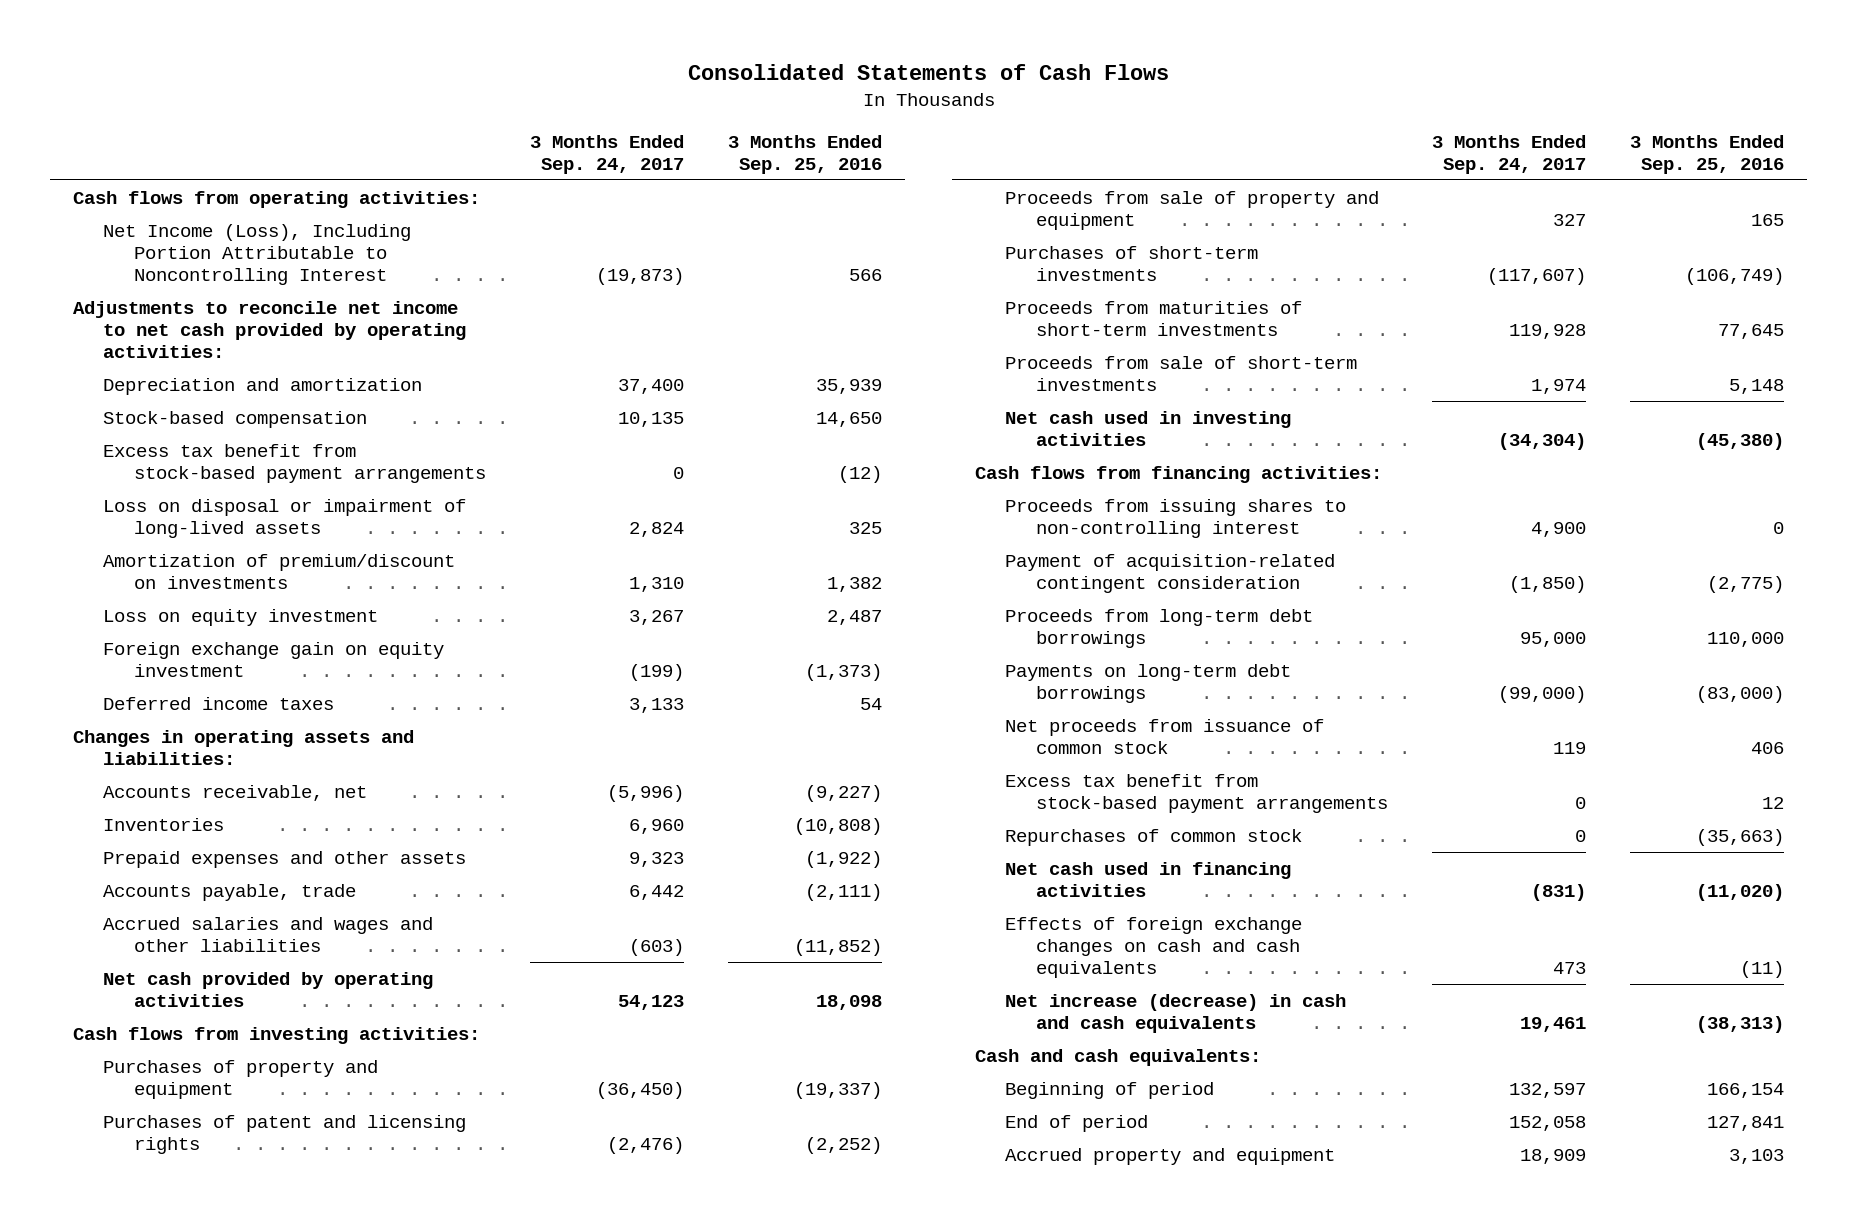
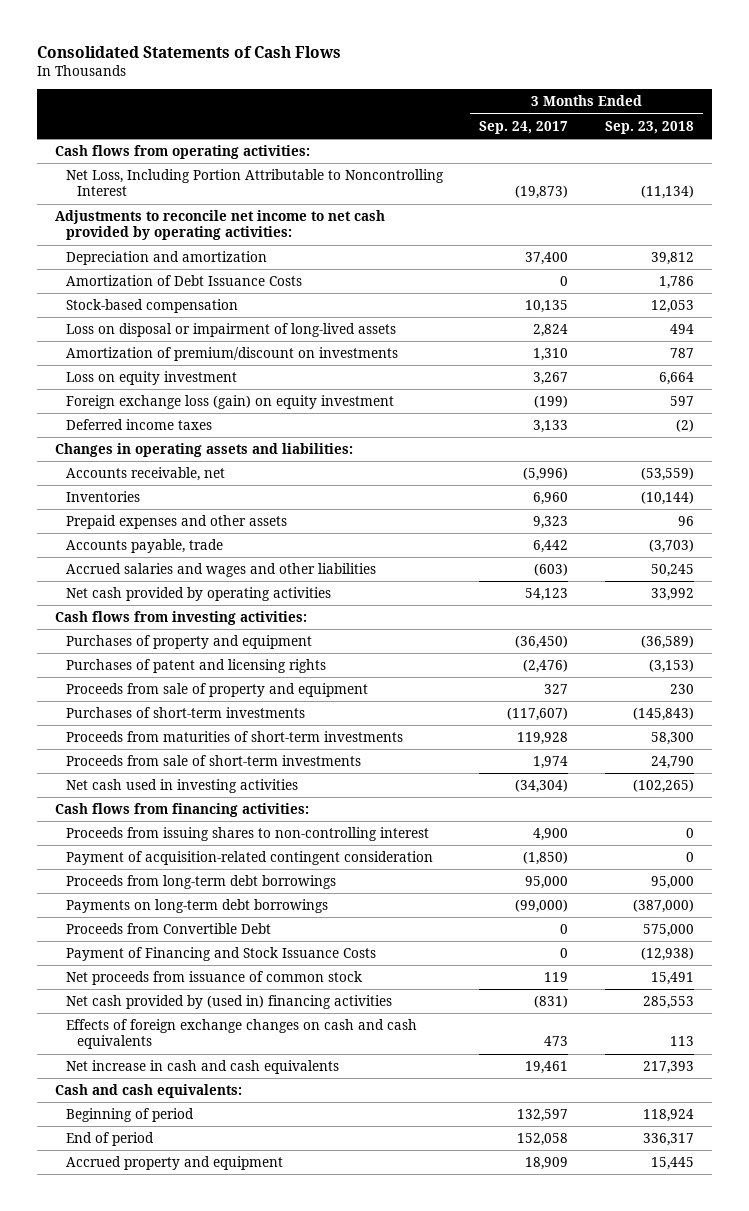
- | 3 Months Ended Sep. 24, 2017 | 3 Months Ended Sep. 25, 2016
+ | 3 Months Ended Sep. 24, 2017 | 3 Months Ended Sep. 23, 2018
- Net Income (Loss), Including Portion Attributable to Noncontrolling Interest | (19,873) | 566
+ Net Loss, Including Portion Attributable to Noncontrolling Interest | (19,873) | (11,134)
+ Amortization of Debt Issuance Costs | 0 | 1,786
- Excess tax benefit from stock-based payment arrangements | 0 | (12)
- Foreign exchange gain on equity investment | (199) | (1,373)
+ Foreign exchange loss (gain) on equity investment | (199) | 597
+ Proceeds from Convertible Debt | 0 | 575,000
+ Payment of Financing and Stock Issuance Costs | 0 | (12,938)
- Excess tax benefit from stock-based payment arrangements | 0 | 12
- Repurchases of common stock | 0 | (35,663)
- Net cash used in financing activities | (831) | (11,020)
+ Net cash provided by (used in) financing activities | (831) | 285,553
- Net increase (decrease) in cash and cash equivalents | 19,461 | (38,313)
+ Net increase in cash and cash equivalents | 19,461 | 217,393

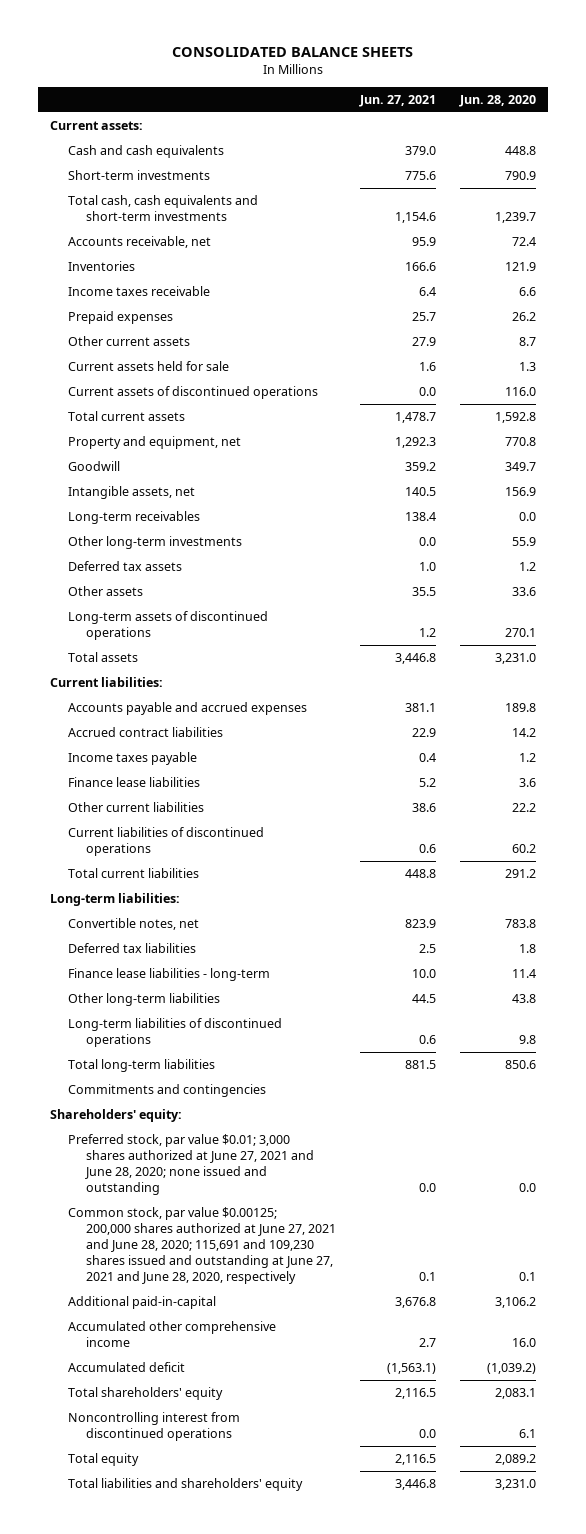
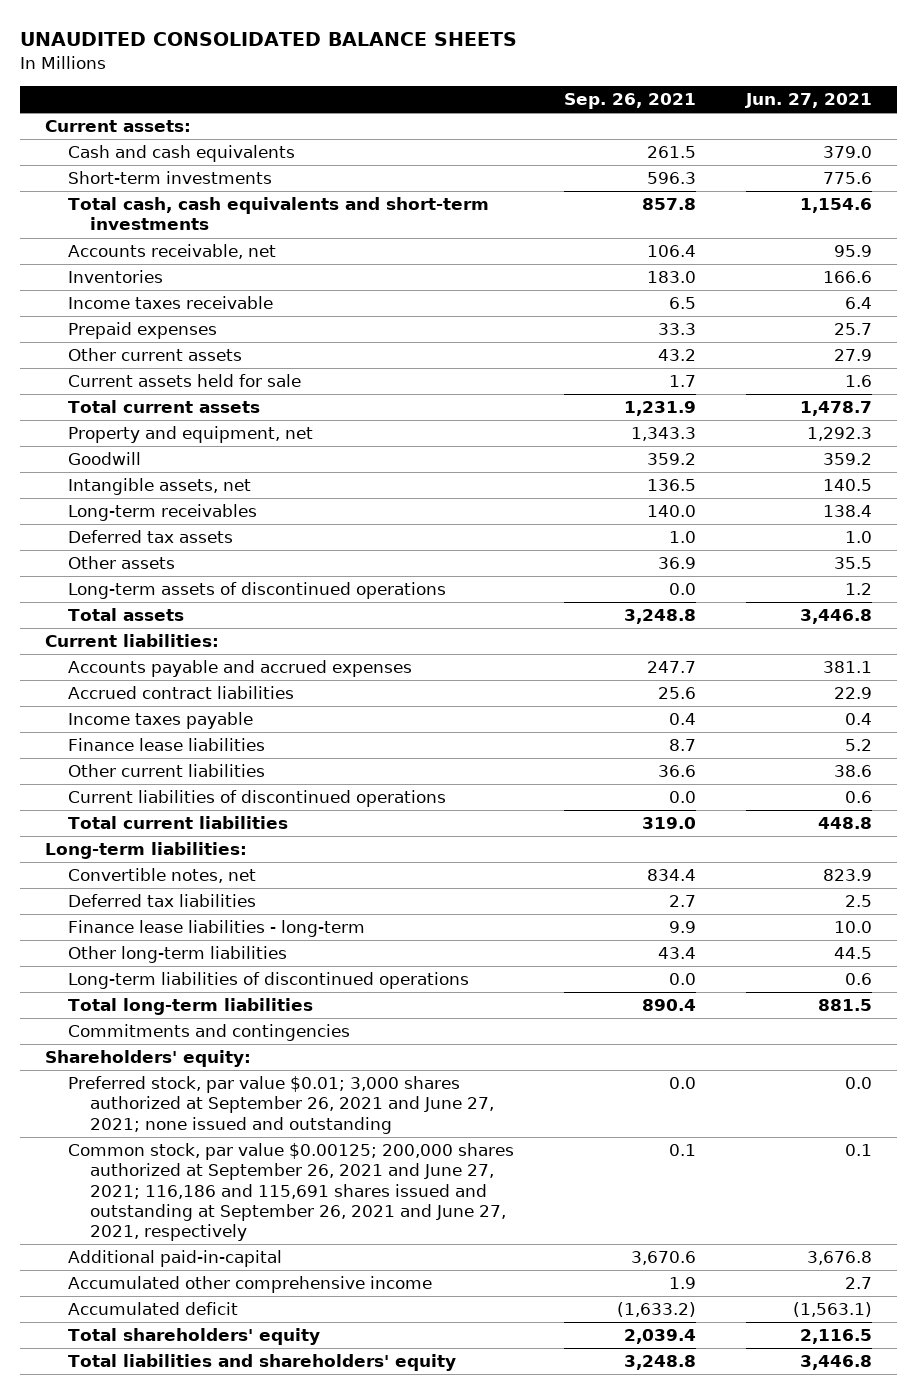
- CONSOLIDATED BALANCE SHEETS
+ UNAUDITED CONSOLIDATED BALANCE SHEETS
- | Jun. 27, 2021 | Jun. 28, 2020
+ | Sep. 26, 2021 | Jun. 27, 2021
- Current assets of discontinued operations | 0.0 | 116.0
- Other long-term investments | 0.0 | 55.9
- Preferred stock, par value $0.01; 3,000 shares authorized at June 27, 2021 and June 28, 2020; none issued and outstanding | 0.0 | 0.0
- Common stock, par value $0.00125; 200,000 shares authorized at June 27, 2021 and June 28, 2020; 115,691 and 109,230 shares issued and outstanding at June 27, 2021 and June 28, 2020, respectively | 0.1 | 0.1
+ Preferred stock, par value $0.01; 3,000 shares authorized at September 26, 2021 and June 27, 2021; none issued and outstanding | 0.0 | 0.0
+ Common stock, par value $0.00125; 200,000 shares authorized at September 26, 2021 and June 27, 2021; 116,186 and 115,691 shares issued and outstanding at September 26, 2021 and June 27, 2021, respectively | 0.1 | 0.1
- Noncontrolling interest from discontinued operations | 0.0 | 6.1
- Total equity | 2,116.5 | 2,089.2

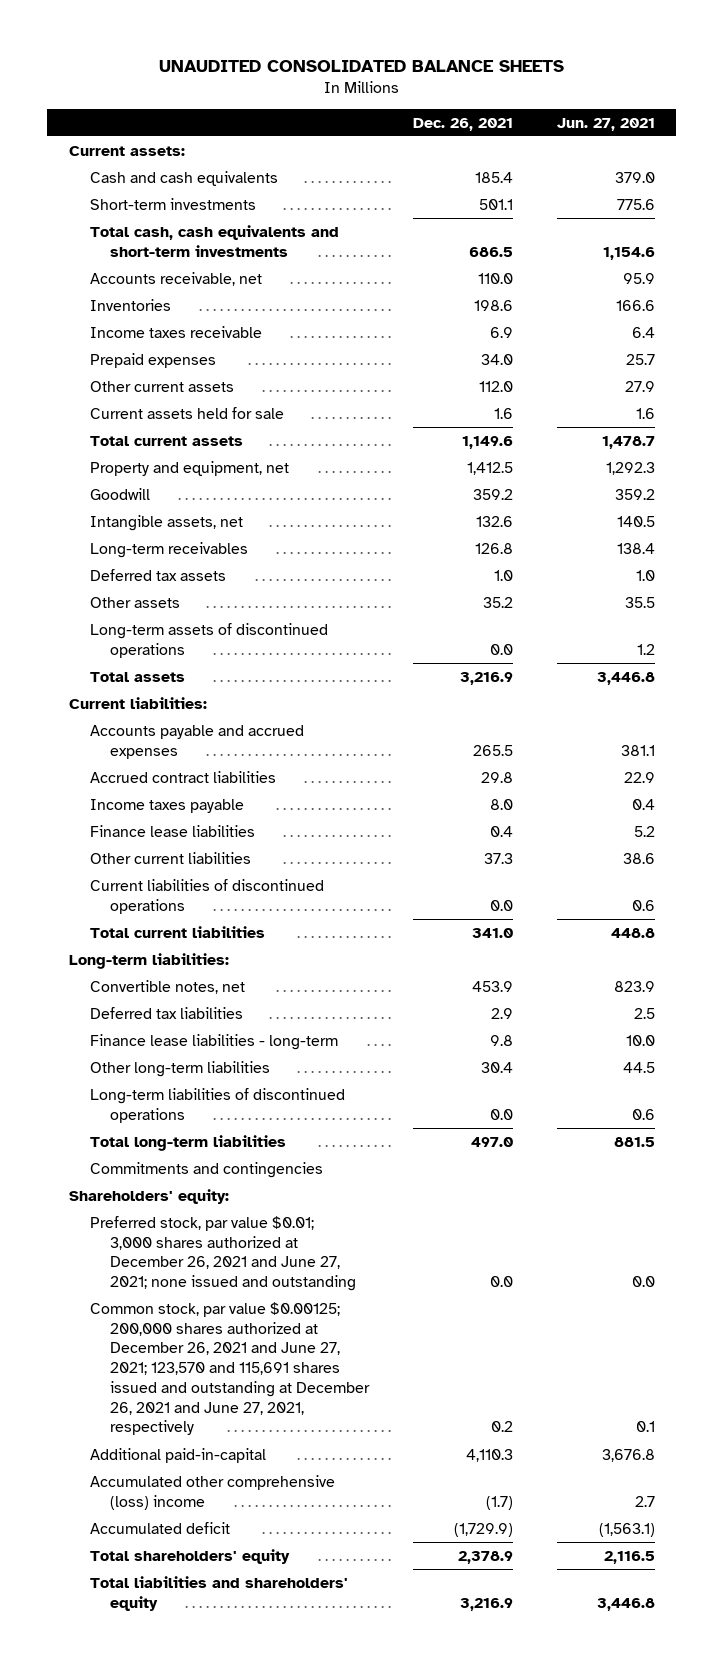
- | Sep. 26, 2021 | Jun. 27, 2021
+ | Dec. 26, 2021 | Jun. 27, 2021
- Preferred stock, par value $0.01; 3,000 shares authorized at September 26, 2021 and June 27, 2021; none issued and outstanding | 0.0 | 0.0
- Common stock, par value $0.00125; 200,000 shares authorized at September 26, 2021 and June 27, 2021; 116,186 and 115,691 shares issued and outstanding at September 26, 2021 and June 27, 2021, respectively | 0.1 | 0.1
+ Preferred stock, par value $0.01; 3,000 shares authorized at December 26, 2021 and June 27, 2021; none issued and outstanding | 0.0 | 0.0
+ Common stock, par value $0.00125; 200,000 shares authorized at December 26, 2021 and June 27, 2021; 123,570 and 115,691 shares issued and outstanding at December 26, 2021 and June 27, 2021, respectively | 0.2 | 0.1
- Accumulated other comprehensive income | 1.9 | 2.7
+ Accumulated other comprehensive (loss) income | (1.7) | 2.7

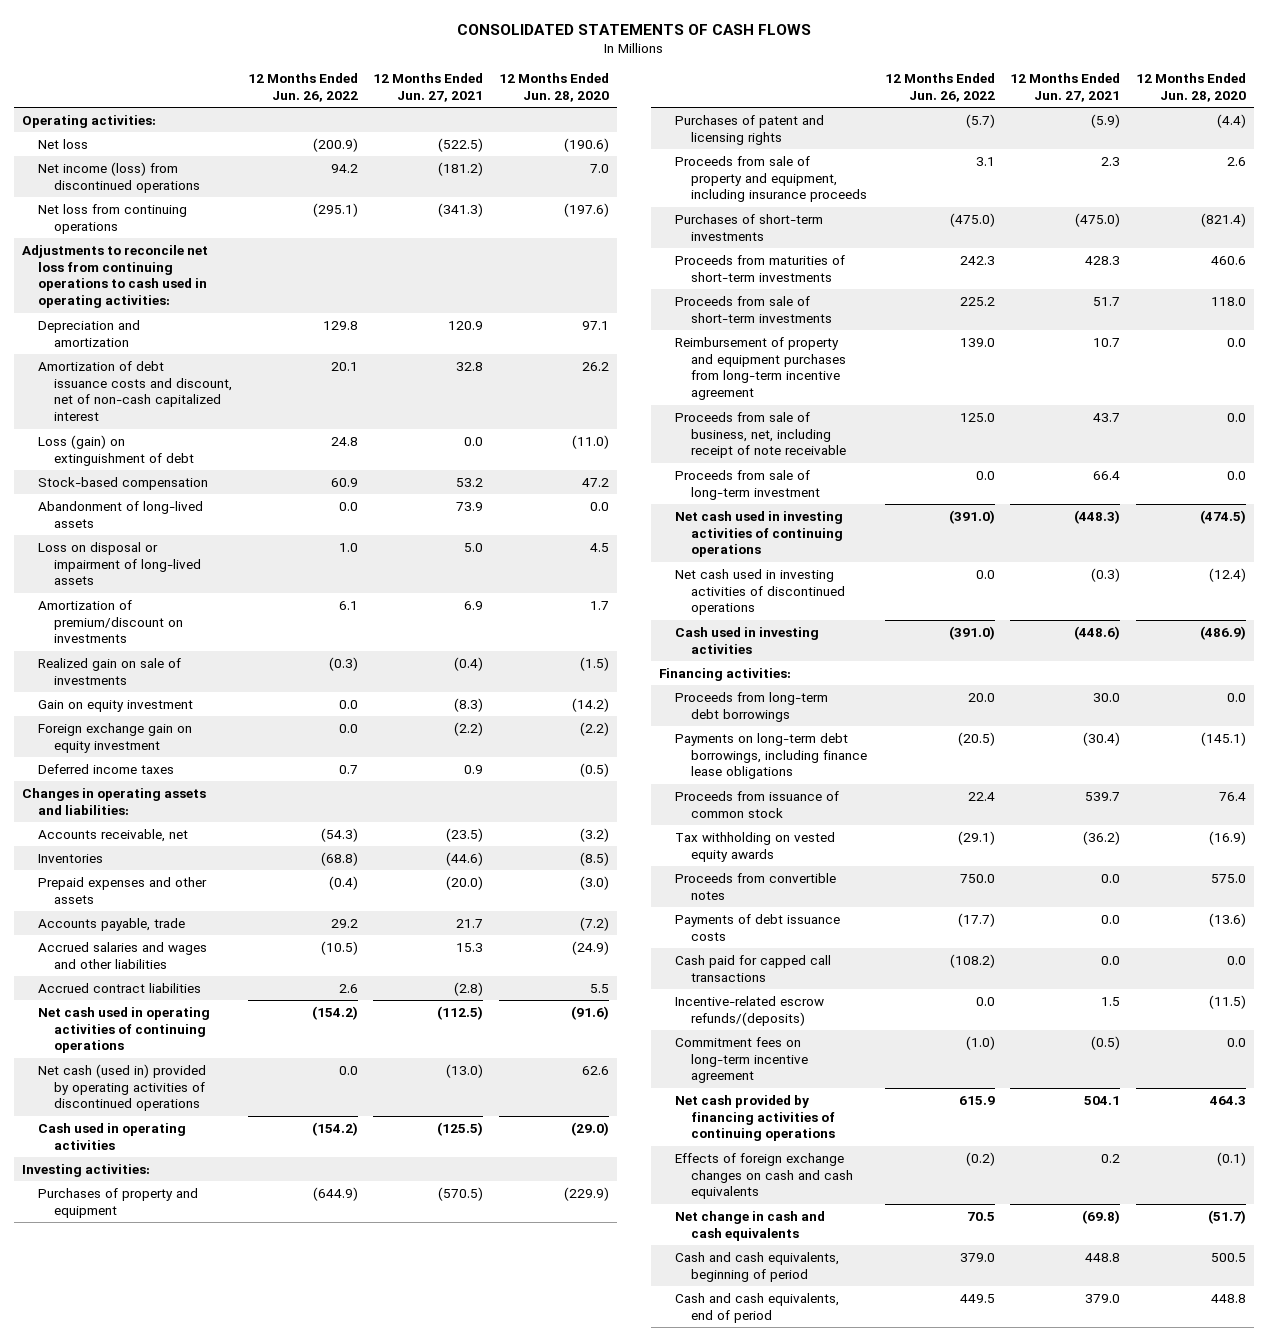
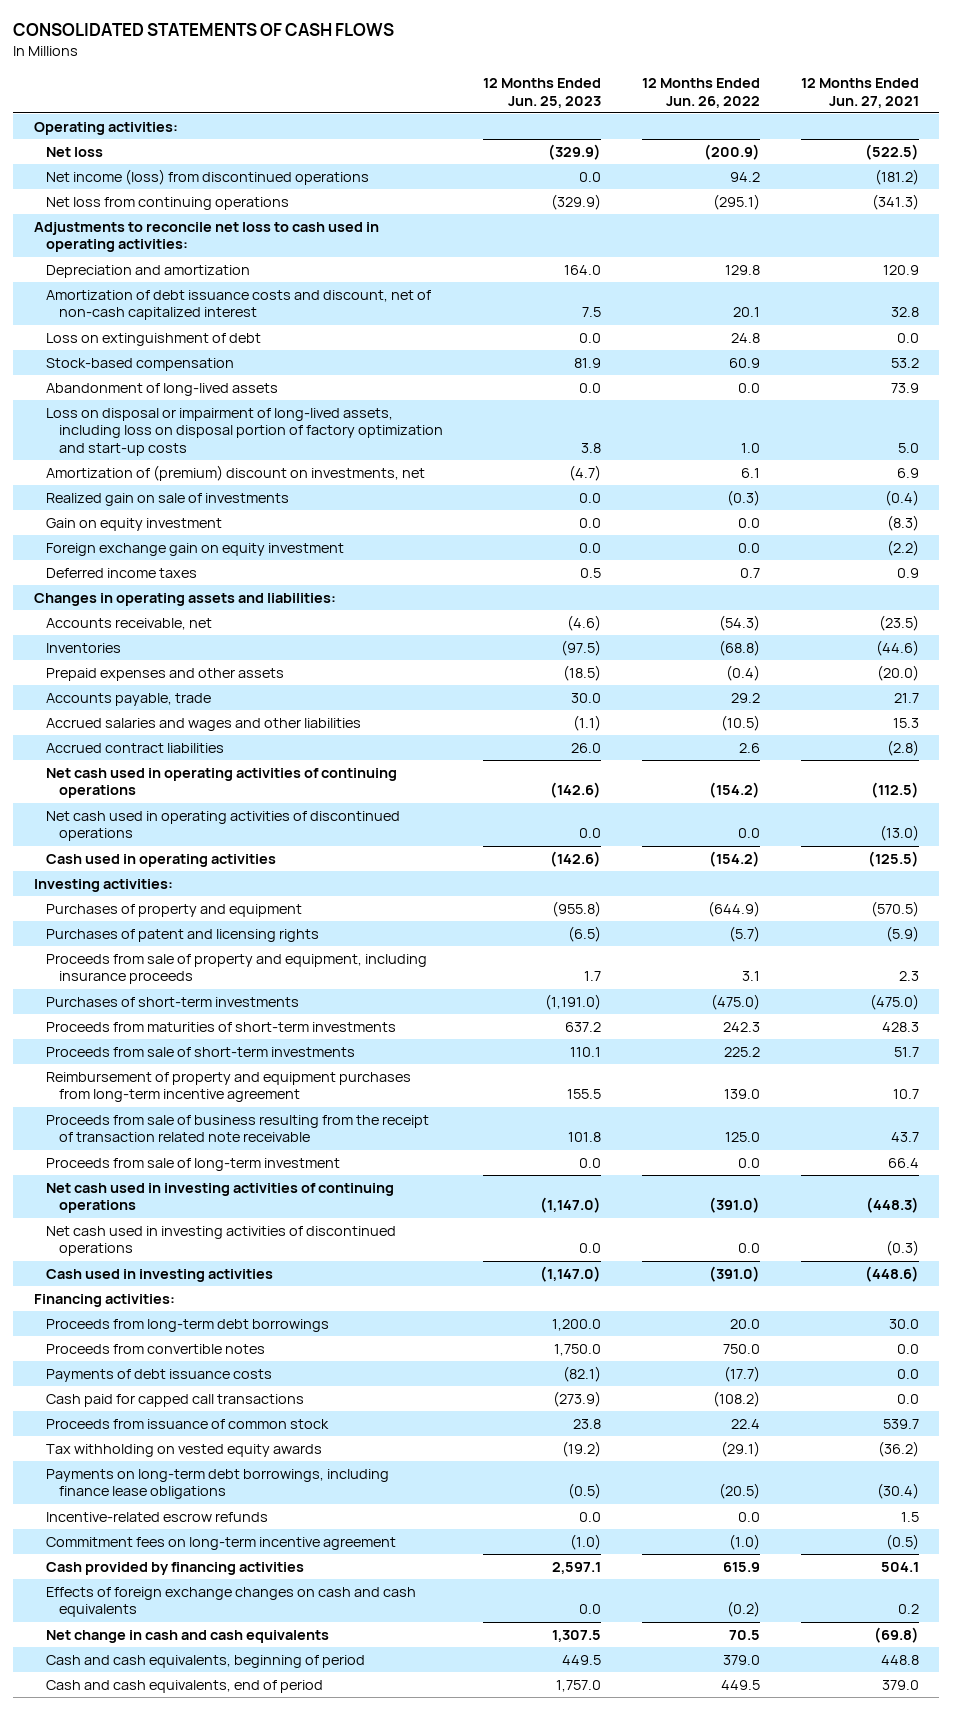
- | 12 Months Ended Jun. 26, 2022 | 12 Months Ended Jun. 27, 2021 | 12 Months Ended Jun. 28, 2020
+ | 12 Months Ended Jun. 25, 2023 | 12 Months Ended Jun. 26, 2022 | 12 Months Ended Jun. 27, 2021
- Adjustments to reconcile net loss from continuing operations to cash used in operating activities:
+ Adjustments to reconcile net loss to cash used in operating activities:
- Loss (gain) on extinguishment of debt | 24.8 | 0.0 | (11.0)
+ Loss on extinguishment of debt | 0.0 | 24.8 | 0.0
- Loss on disposal or impairment of long-lived assets | 1.0 | 5.0 | 4.5
- Amortization of premium/discount on investments | 6.1 | 6.9 | 1.7
+ Loss on disposal or impairment of long-lived assets, including loss on disposal portion of factory optimization and start-up costs | 3.8 | 1.0 | 5.0
+ Amortization of (premium) discount on investments, net | (4.7) | 6.1 | 6.9
- Net cash (used in) provided by operating activities of discontinued operations | 0.0 | (13.0) | 62.6
+ Net cash used in operating activities of discontinued operations | 0.0 | 0.0 | (13.0)
- Proceeds from sale of business, net, including receipt of note receivable | 125.0 | 43.7 | 0.0
+ Proceeds from sale of business resulting from the receipt of transaction related note receivable | 101.8 | 125.0 | 43.7
- Incentive-related escrow refunds/(deposits) | 0.0 | 1.5 | (11.5)
moved down: Proceeds from issuance of common stock | 23.8 | 22.4 | 539.7
moved down: Tax withholding on vested equity awards | (19.2) | (29.1) | (36.2)
moved down: Payments on long-term debt borrowings, including finance lease obligations | (0.5) | (20.5) | (30.4)
+ Incentive-related escrow refunds | 0.0 | 0.0 | 1.5
- Net cash provided by financing activities of continuing operations | 615.9 | 504.1 | 464.3
+ Cash provided by financing activities | 2,597.1 | 615.9 | 504.1

